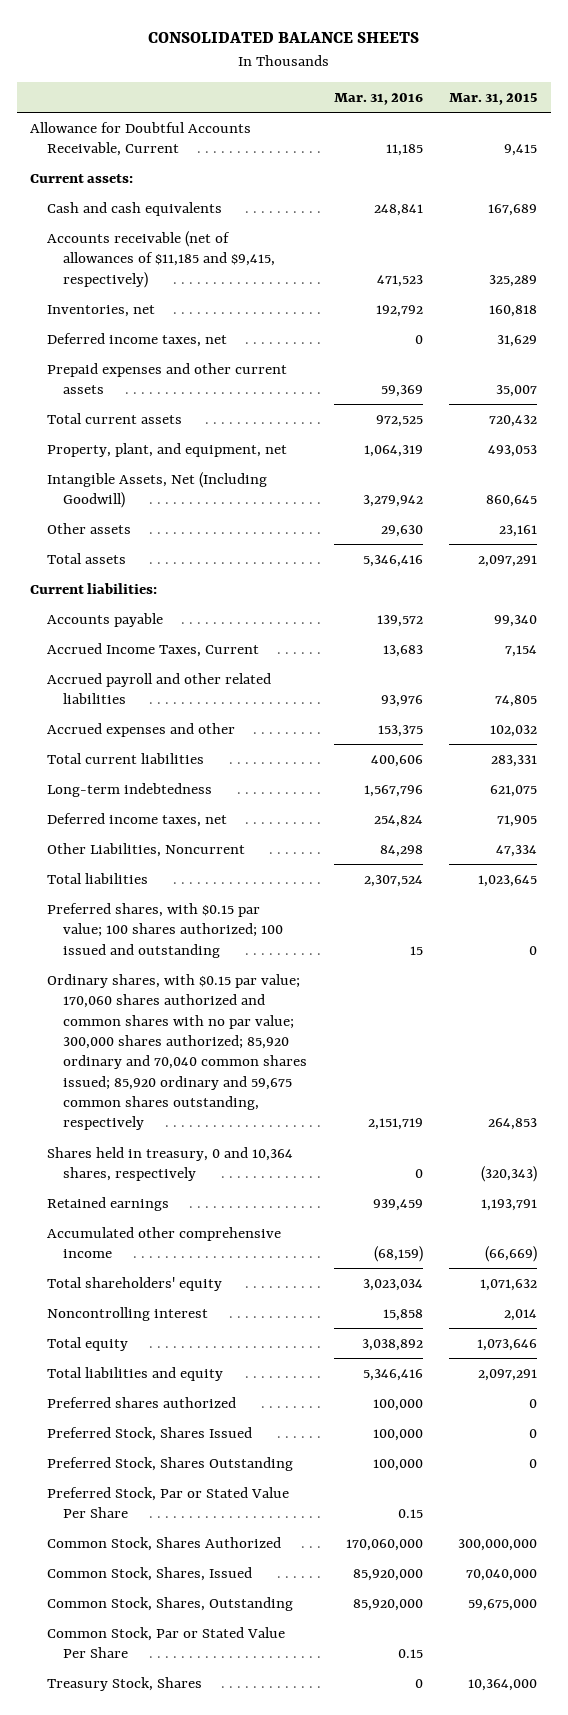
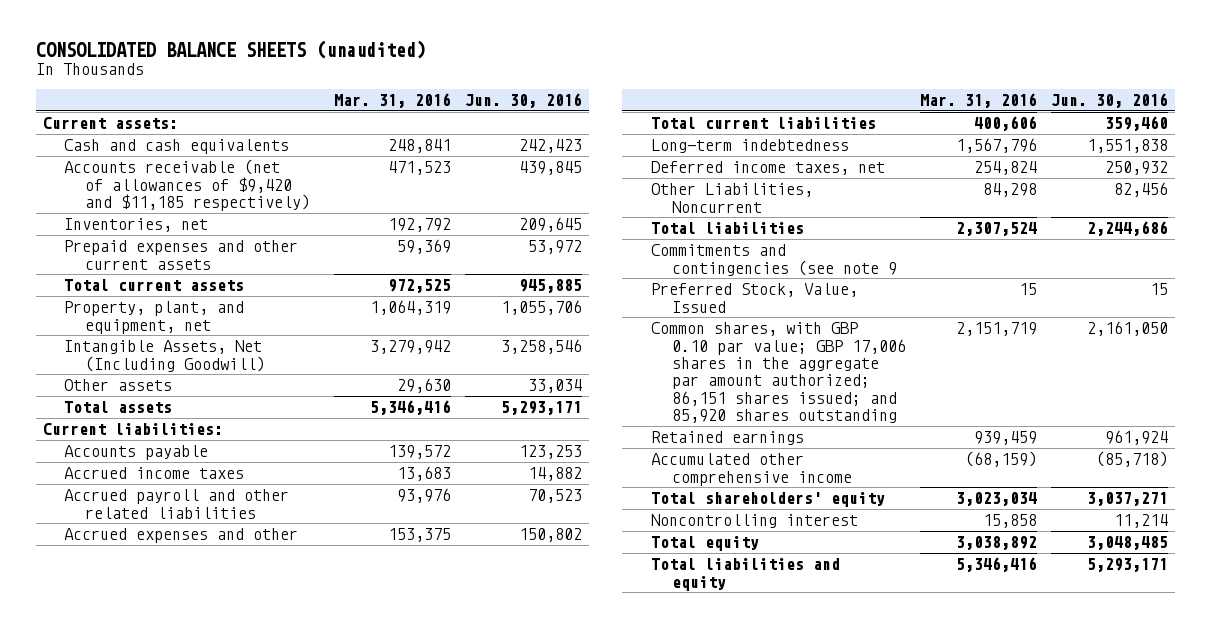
- CONSOLIDATED BALANCE SHEETS
+ CONSOLIDATED BALANCE SHEETS (unaudited)
- | Mar. 31, 2016 | Mar. 31, 2015
+ | Mar. 31, 2016 | Jun. 30, 2016
- Allowance for Doubtful Accounts Receivable, Current | 11,185 | 9,415
- Accounts receivable (net of allowances of $11,185 and $9,415, respectively) | 471,523 | 325,289
+ Accounts receivable (net of allowances of $9,420 and $11,185 respectively) | 471,523 | 439,845
- Deferred income taxes, net | 0 | 31,629
- Accrued Income Taxes, Current | 13,683 | 7,154
+ Accrued income taxes | 13,683 | 14,882
- Preferred shares, with $0.15 par value; 100 shares authorized; 100 issued and outstanding | 15 | 0
- Ordinary shares, with $0.15 par value; 170,060 shares authorized and common shares with no par value; 300,000 shares authorized; 85,920 ordinary and 70,040 common shares issued; 85,920 ordinary and 59,675 common shares outstanding, respectively | 2,151,719 | 264,853
- Shares held in treasury, 0 and 10,364 shares, respectively | 0 | (320,343)
+ Commitments and contingencies (see note 9
+ Preferred Stock, Value, Issued | 15 | 15
+ Common shares, with GBP 0.10 par value; GBP 17,006 shares in the aggregate par amount authorized; 86,151 shares issued; and 85,920 shares outstanding | 2,151,719 | 2,161,050
- Preferred shares authorized | 100,000 | 0
- Preferred Stock, Shares Issued | 100,000 | 0
- Preferred Stock, Shares Outstanding | 100,000 | 0
- Preferred Stock, Par or Stated Value Per Share | 0.15 |
- Common Stock, Shares Authorized | 170,060,000 | 300,000,000
- Common Stock, Shares, Issued | 85,920,000 | 70,040,000
- Common Stock, Shares, Outstanding | 85,920,000 | 59,675,000
- Common Stock, Par or Stated Value Per Share | 0.15 |
- Treasury Stock, Shares | 0 | 10,364,000

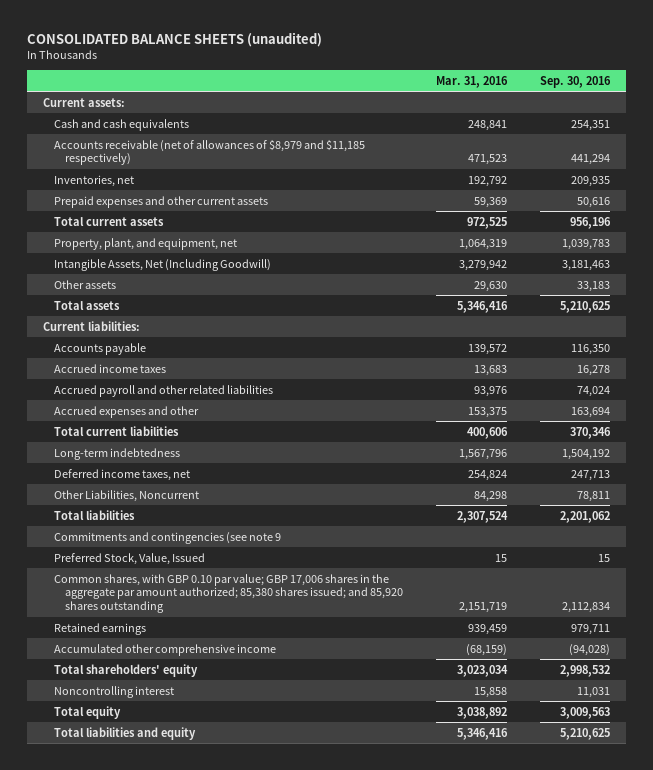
- | Mar. 31, 2016 | Jun. 30, 2016
+ | Mar. 31, 2016 | Sep. 30, 2016
- Accounts receivable (net of allowances of $9,420 and $11,185 respectively) | 471,523 | 439,845
+ Accounts receivable (net of allowances of $8,979 and $11,185 respectively) | 471,523 | 441,294
- Common shares, with GBP 0.10 par value; GBP 17,006 shares in the aggregate par amount authorized; 86,151 shares issued; and 85,920 shares outstanding | 2,151,719 | 2,161,050
+ Common shares, with GBP 0.10 par value; GBP 17,006 shares in the aggregate par amount authorized; 85,380 shares issued; and 85,920 shares outstanding | 2,151,719 | 2,112,834

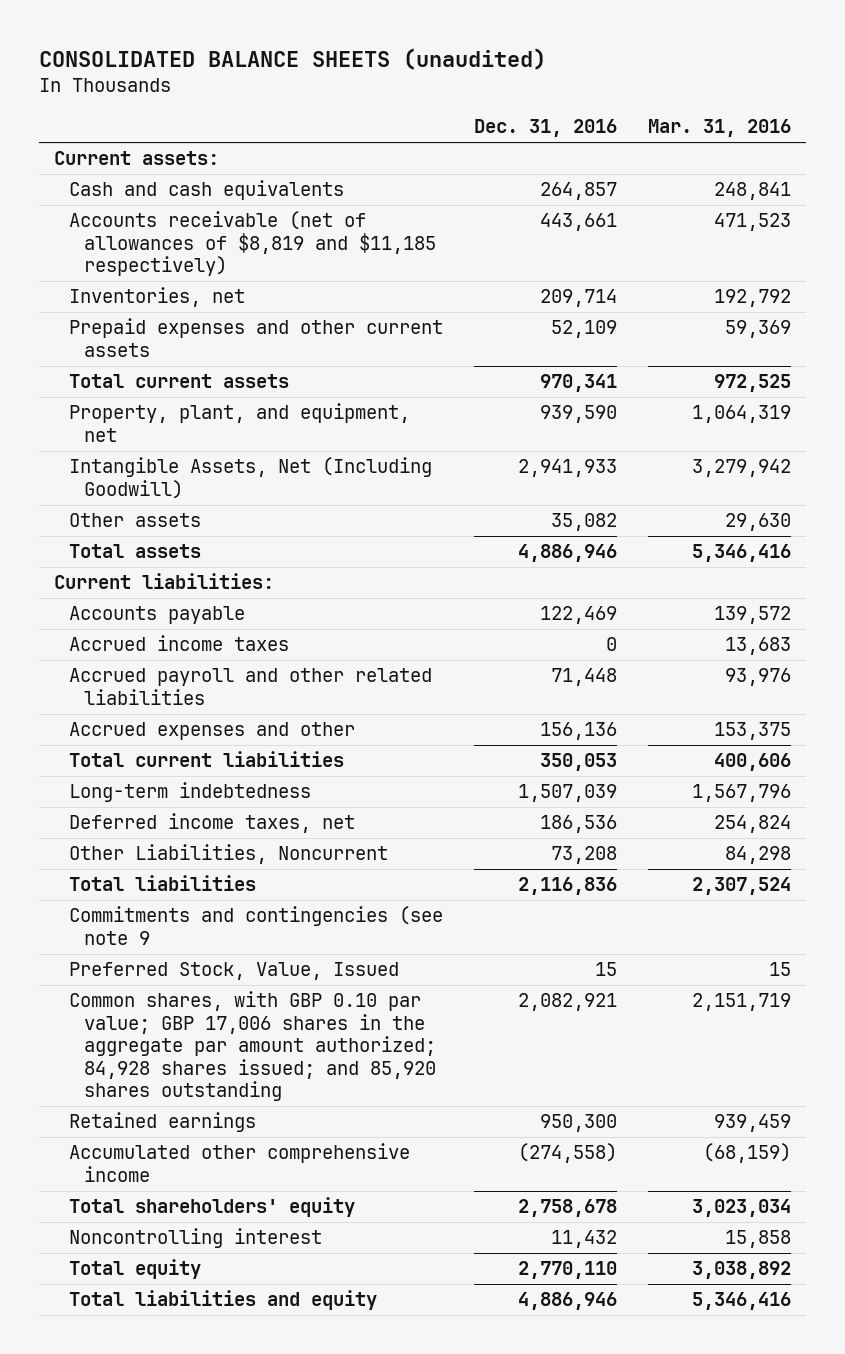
- | Mar. 31, 2016 | Sep. 30, 2016
+ | Dec. 31, 2016 | Mar. 31, 2016
- Accounts receivable (net of allowances of $8,979 and $11,185 respectively) | 471,523 | 441,294
+ Accounts receivable (net of allowances of $8,819 and $11,185 respectively) | 443,661 | 471,523
- Common shares, with GBP 0.10 par value; GBP 17,006 shares in the aggregate par amount authorized; 85,380 shares issued; and 85,920 shares outstanding | 2,151,719 | 2,112,834
+ Common shares, with GBP 0.10 par value; GBP 17,006 shares in the aggregate par amount authorized; 84,928 shares issued; and 85,920 shares outstanding | 2,082,921 | 2,151,719

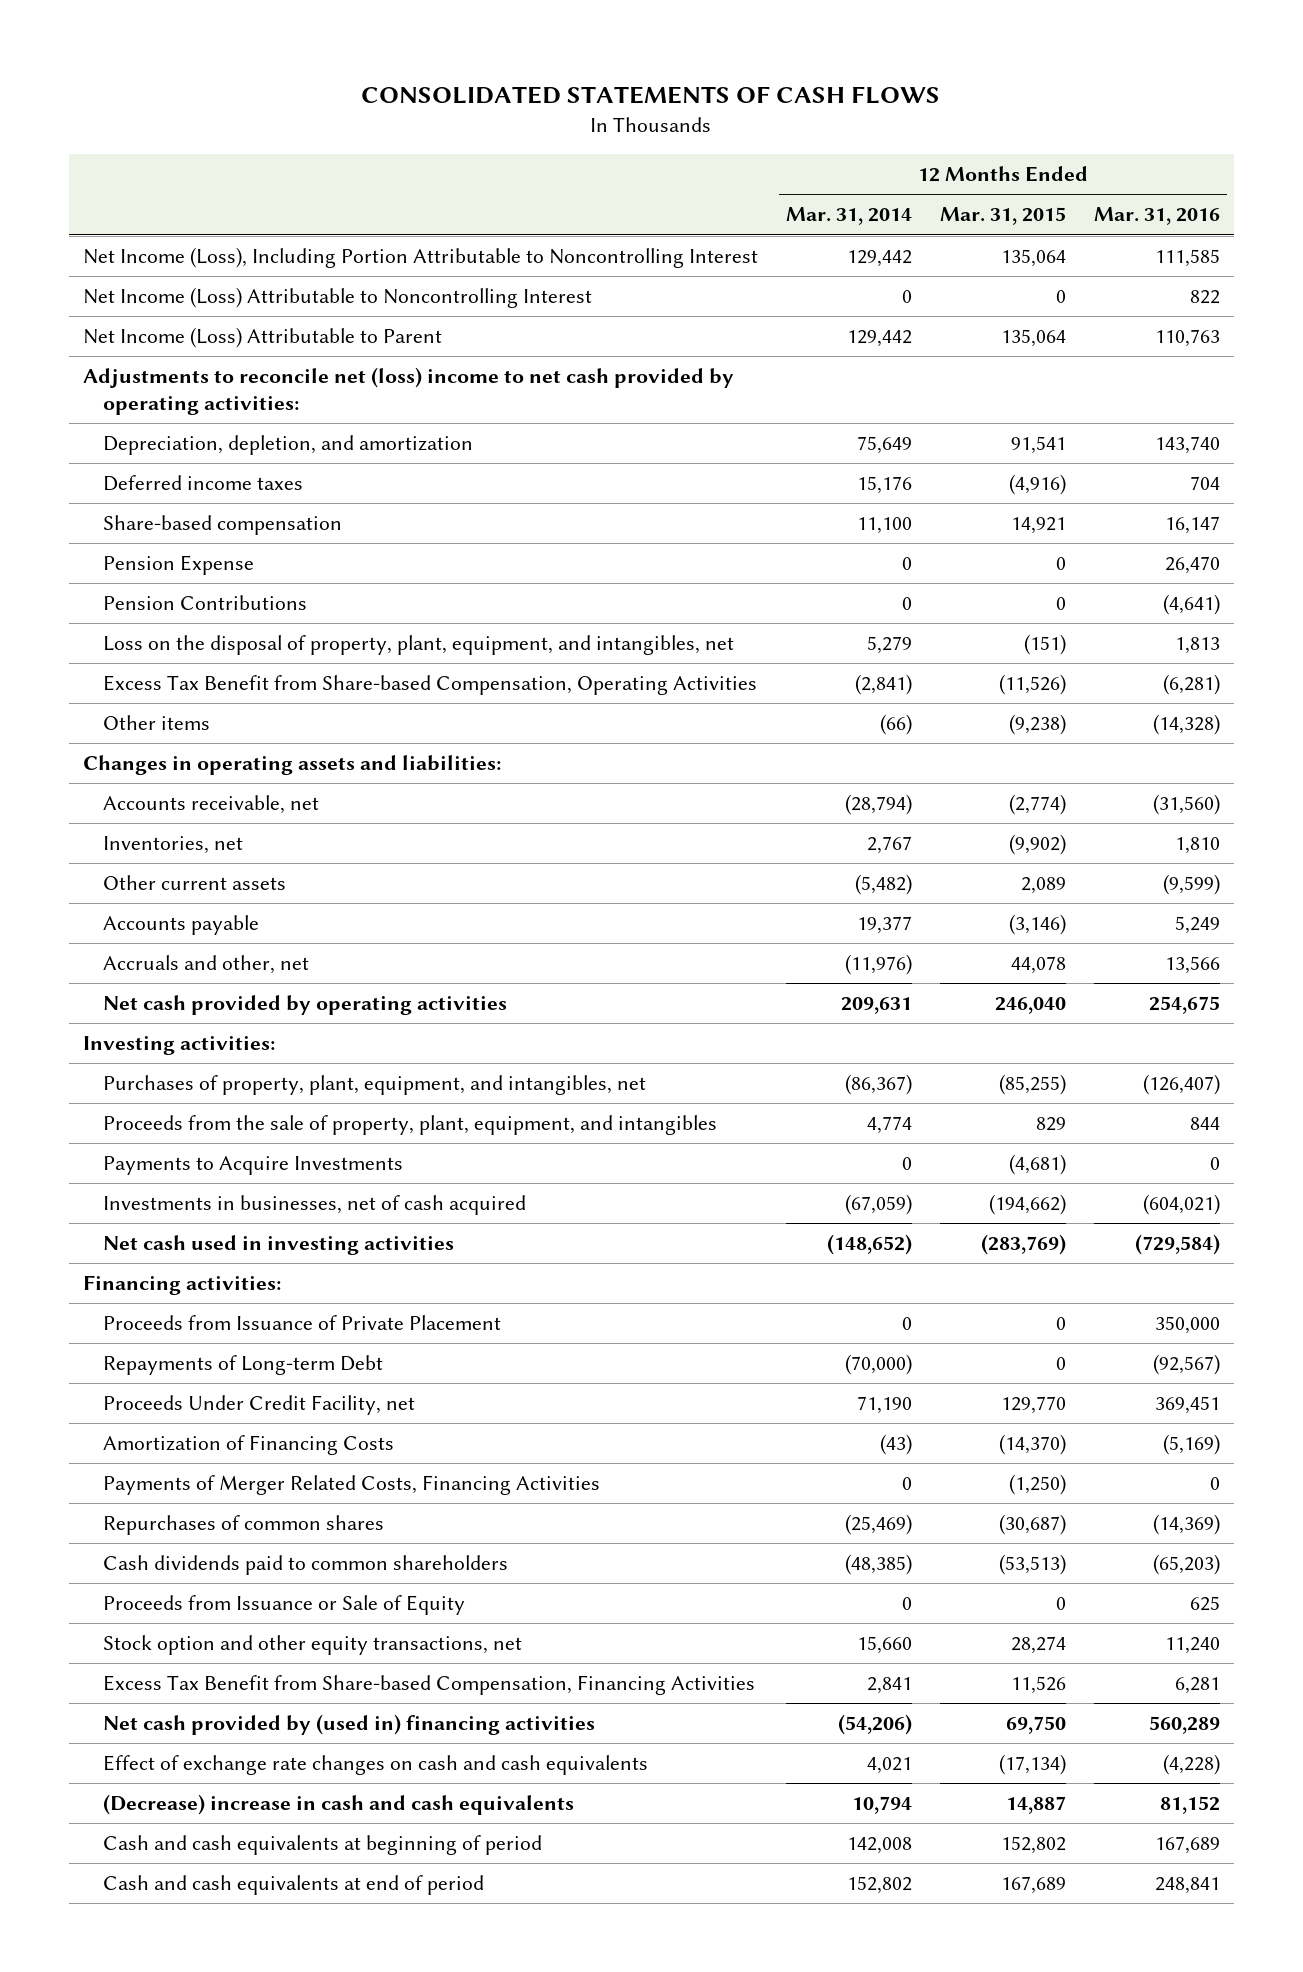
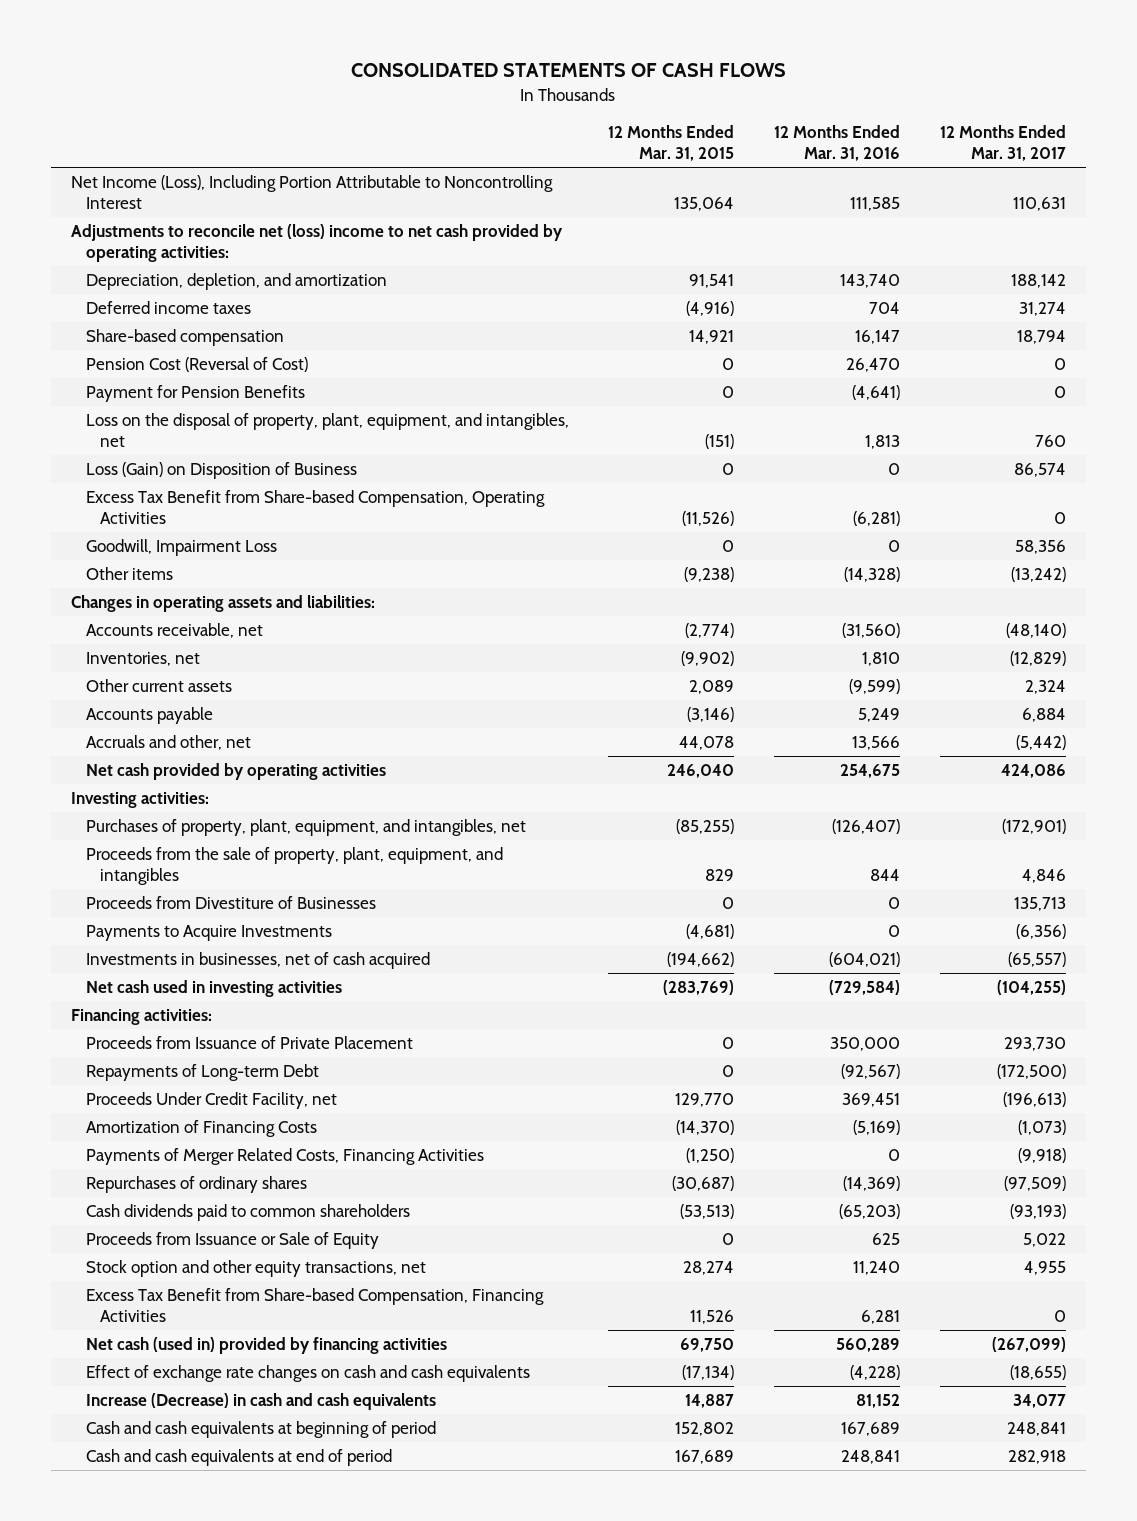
- | 12 Months Ended Mar. 31, 2014 | 12 Months Ended Mar. 31, 2015 | 12 Months Ended Mar. 31, 2016
+ | 12 Months Ended Mar. 31, 2015 | 12 Months Ended Mar. 31, 2016 | 12 Months Ended Mar. 31, 2017
- Net Income (Loss) Attributable to Noncontrolling Interest | 0 | 0 | 822
- Net Income (Loss) Attributable to Parent | 129,442 | 135,064 | 110,763
- Pension Expense | 0 | 0 | 26,470
- Pension Contributions | 0 | 0 | (4,641)
+ Pension Cost (Reversal of Cost) | 0 | 26,470 | 0
+ Payment for Pension Benefits | 0 | (4,641) | 0
+ Loss (Gain) on Disposition of Business | 0 | 0 | 86,574
+ Goodwill, Impairment Loss | 0 | 0 | 58,356
+ Proceeds from Divestiture of Businesses | 0 | 0 | 135,713
- Repurchases of common shares | (25,469) | (30,687) | (14,369)
+ Repurchases of ordinary shares | (30,687) | (14,369) | (97,509)
- Net cash provided by (used in) financing activities | (54,206) | 69,750 | 560,289
+ Net cash (used in) provided by financing activities | 69,750 | 560,289 | (267,099)
- (Decrease) increase in cash and cash equivalents | 10,794 | 14,887 | 81,152
+ Increase (Decrease) in cash and cash equivalents | 14,887 | 81,152 | 34,077

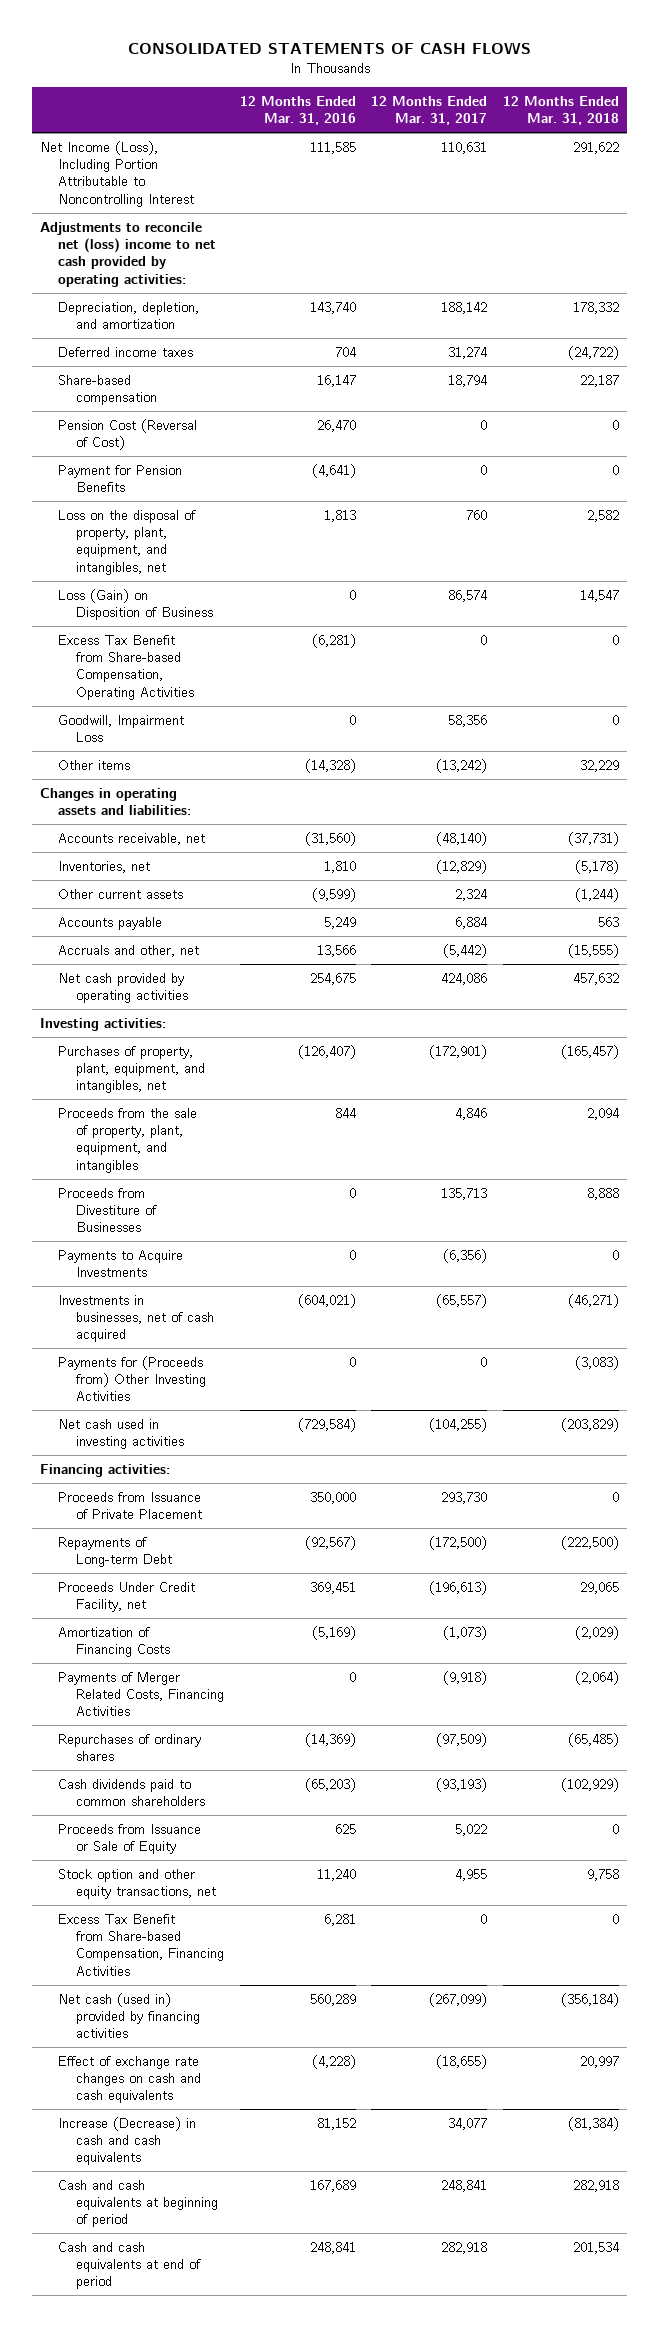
- | 12 Months Ended Mar. 31, 2015 | 12 Months Ended Mar. 31, 2016 | 12 Months Ended Mar. 31, 2017
+ | 12 Months Ended Mar. 31, 2016 | 12 Months Ended Mar. 31, 2017 | 12 Months Ended Mar. 31, 2018
+ Payments for (Proceeds from) Other Investing Activities | 0 | 0 | (3,083)

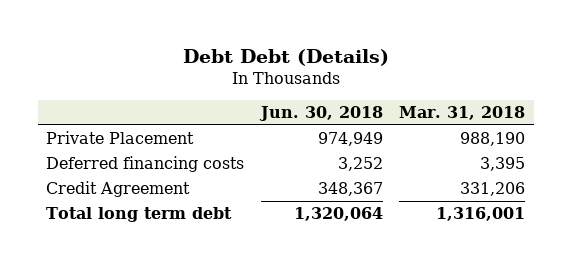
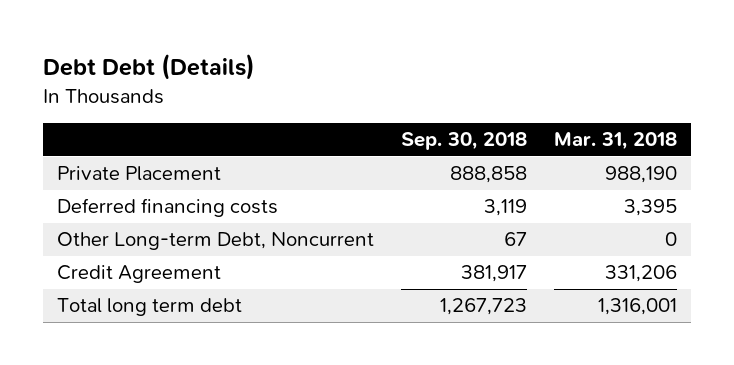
- | Jun. 30, 2018 | Mar. 31, 2018
+ | Sep. 30, 2018 | Mar. 31, 2018
+ Other Long-term Debt, Noncurrent | 67 | 0

